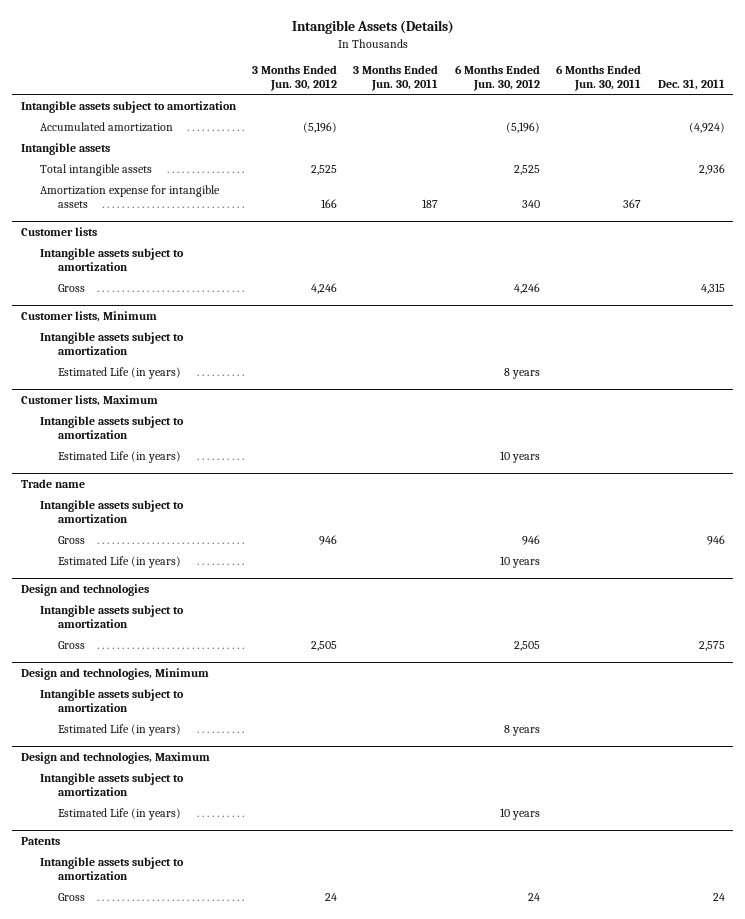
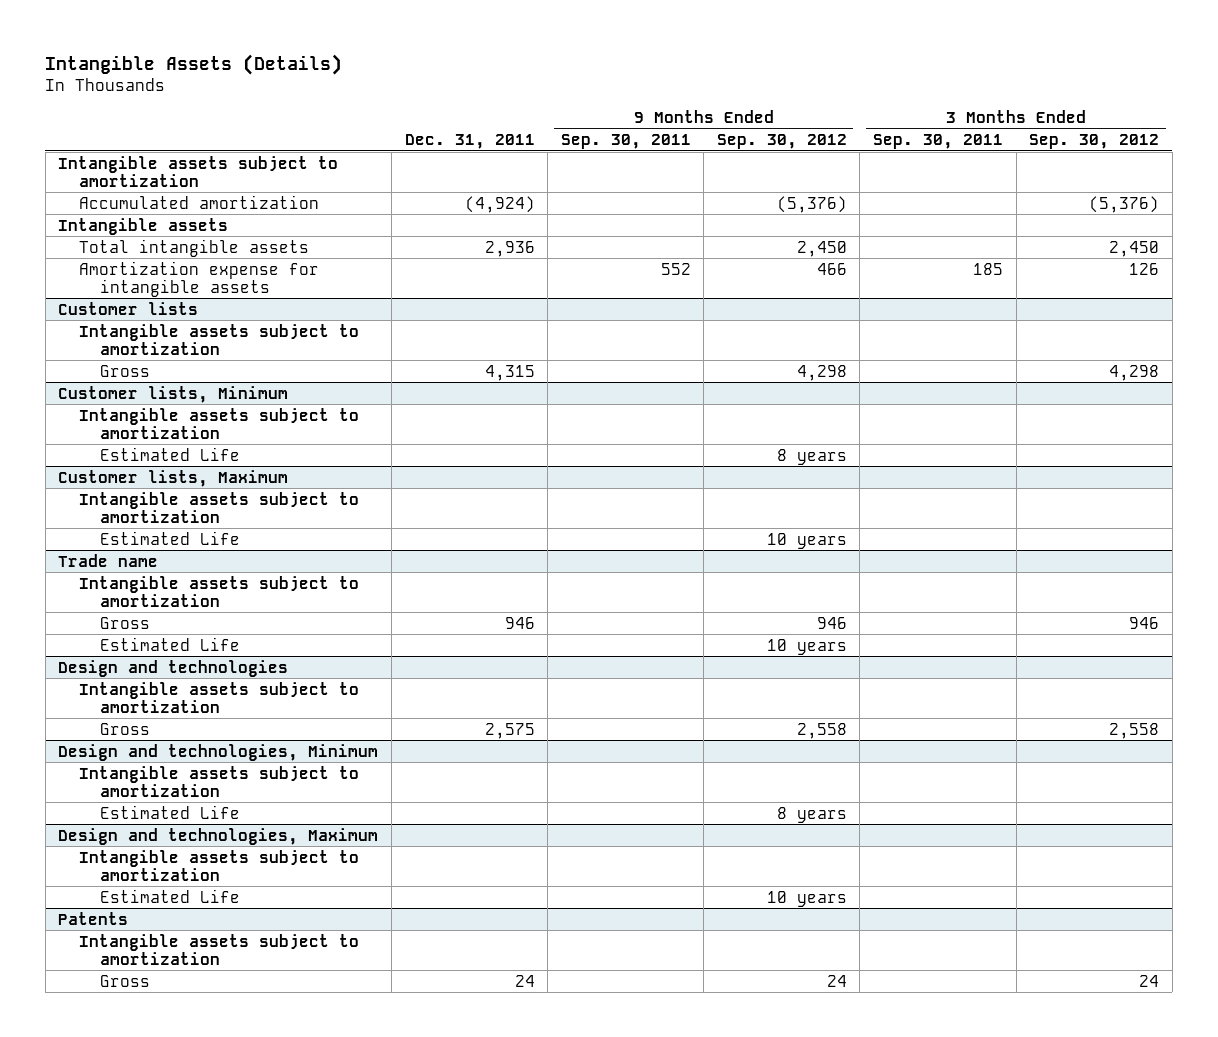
- | 3 Months Ended Jun. 30, 2012 | 3 Months Ended Jun. 30, 2011 | 6 Months Ended Jun. 30, 2012 | 6 Months Ended Jun. 30, 2011 | Dec. 31, 2011
+ | Dec. 31, 2011 | 9 Months Ended Sep. 30, 2011 | 9 Months Ended Sep. 30, 2012 | 3 Months Ended Sep. 30, 2011 | 3 Months Ended Sep. 30, 2012
@ Customer lists, Minimum
- Estimated Life (in years) | | | 8 years | |
+ Estimated Life | | | 8 years | |
@ Customer lists, Maximum
- Estimated Life (in years) | | | 10 years | |
+ Estimated Life | | | 10 years | |
@ Trade name
- Estimated Life (in years) | | | 10 years | |
+ Estimated Life | | | 10 years | |
@ Design and technologies, Minimum
- Estimated Life (in years) | | | 8 years | |
+ Estimated Life | | | 8 years | |
@ Design and technologies, Maximum
- Estimated Life (in years) | | | 10 years | |
+ Estimated Life | | | 10 years | |

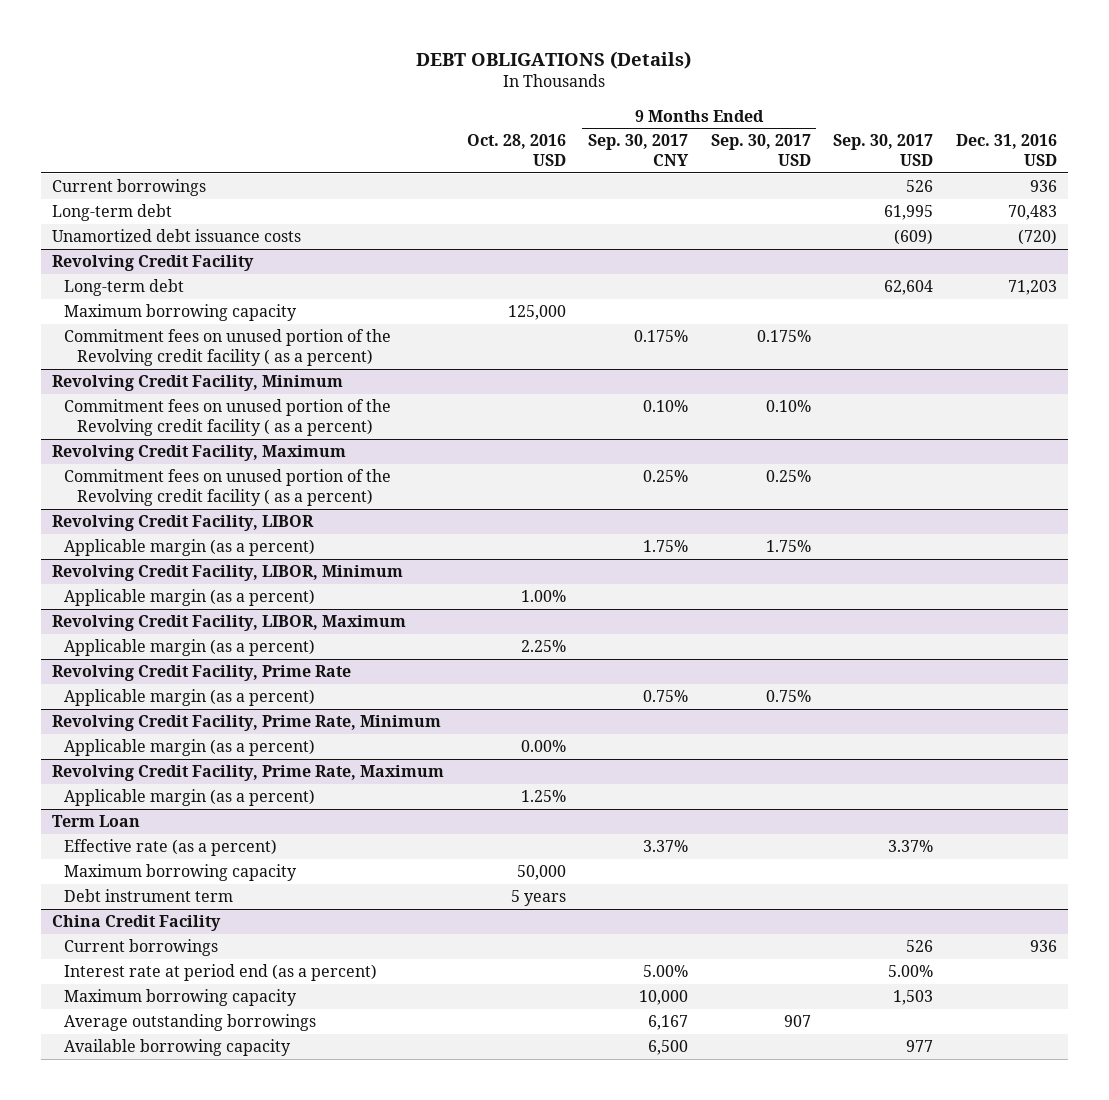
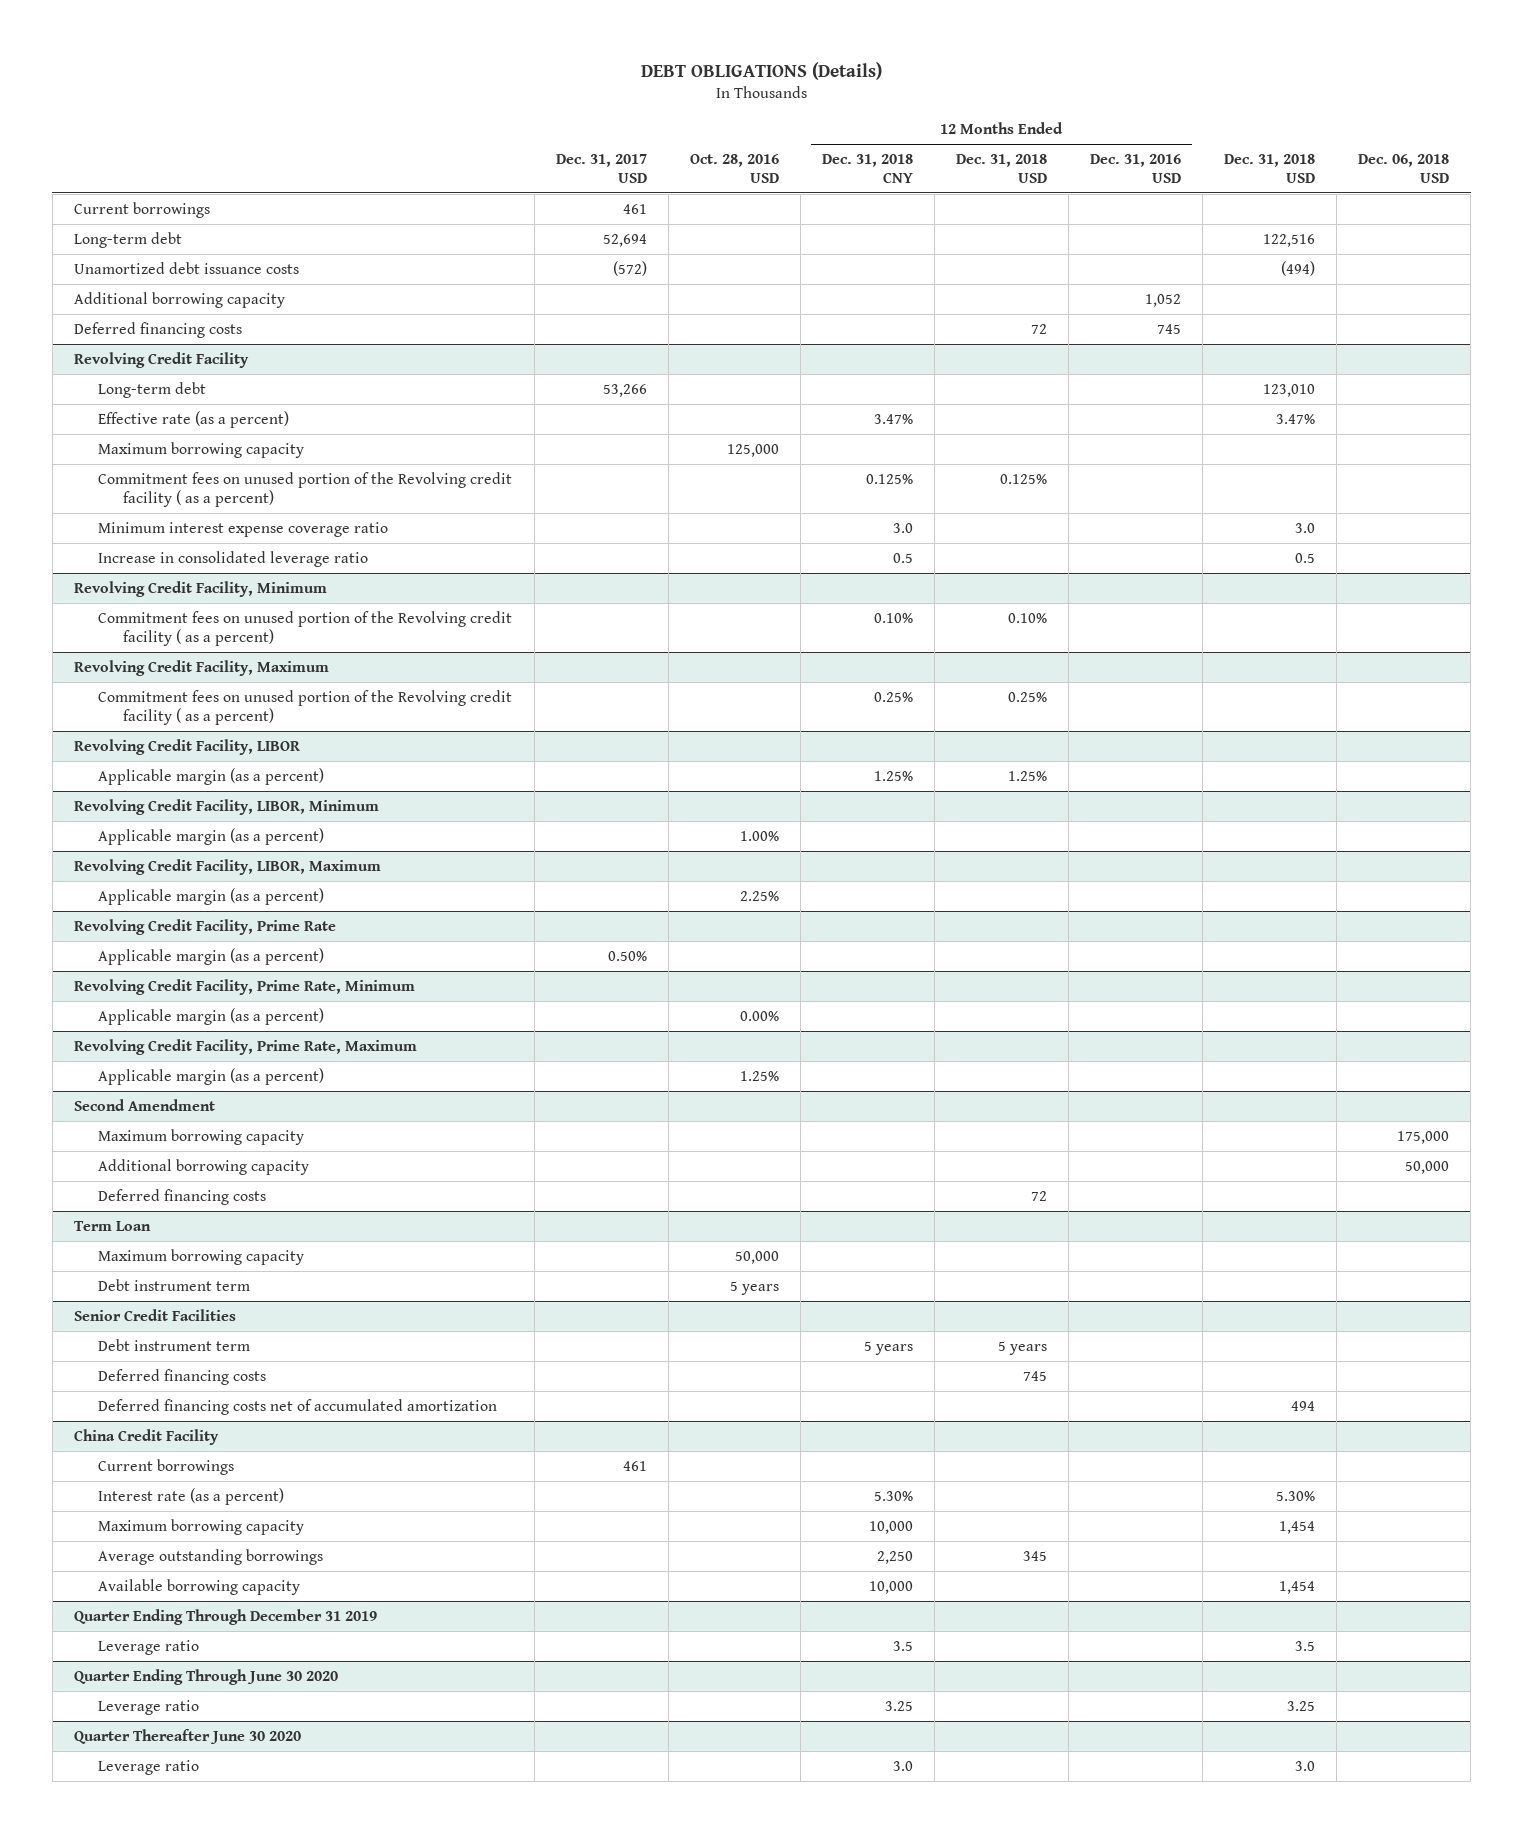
- | Oct. 28, 2016 USD | 9 Months Ended Sep. 30, 2017 CNY | 9 Months Ended Sep. 30, 2017 USD | Sep. 30, 2017 USD | Dec. 31, 2016 USD
+ | Dec. 31, 2017 USD | Oct. 28, 2016 USD | 12 Months Ended Dec. 31, 2018 CNY | 12 Months Ended Dec. 31, 2018 USD | 12 Months Ended Dec. 31, 2016 USD | Dec. 31, 2018 USD | Dec. 06, 2018 USD
+ Additional borrowing capacity | | | | | 1,052 | |
+ Deferred financing costs | | | | 72 | 745 | |
@ Revolving Credit Facility
+ Effective rate (as a percent) | | | 3.47% | | | 3.47% |
+ Minimum interest expense coverage ratio | | | 3.0 | | | 3.0 |
+ Increase in consolidated leverage ratio | | | 0.5 | | | 0.5 |
+ Second Amendment
+ Maximum borrowing capacity | | | | | | | 175,000
+ Additional borrowing capacity | | | | | | | 50,000
+ Deferred financing costs | | | | 72 | | |
@ Term Loan
- Effective rate (as a percent) | | 3.37% | | 3.37% |
+ Senior Credit Facilities
+ Debt instrument term | | | 5 years | 5 years | | |
+ Deferred financing costs | | | | 745 | | |
+ Deferred financing costs net of accumulated amortization | | | | | | 494 |
@ China Credit Facility
- Interest rate at period end (as a percent) | | 5.00% | | 5.00% |
+ Interest rate (as a percent) | | | 5.30% | | | 5.30% |
+ Quarter Ending Through December 31 2019
+ Leverage ratio | | | 3.5 | | | 3.5 |
+ Quarter Ending Through June 30 2020
+ Leverage ratio | | | 3.25 | | | 3.25 |
+ Quarter Thereafter June 30 2020
+ Leverage ratio | | | 3.0 | | | 3.0 |

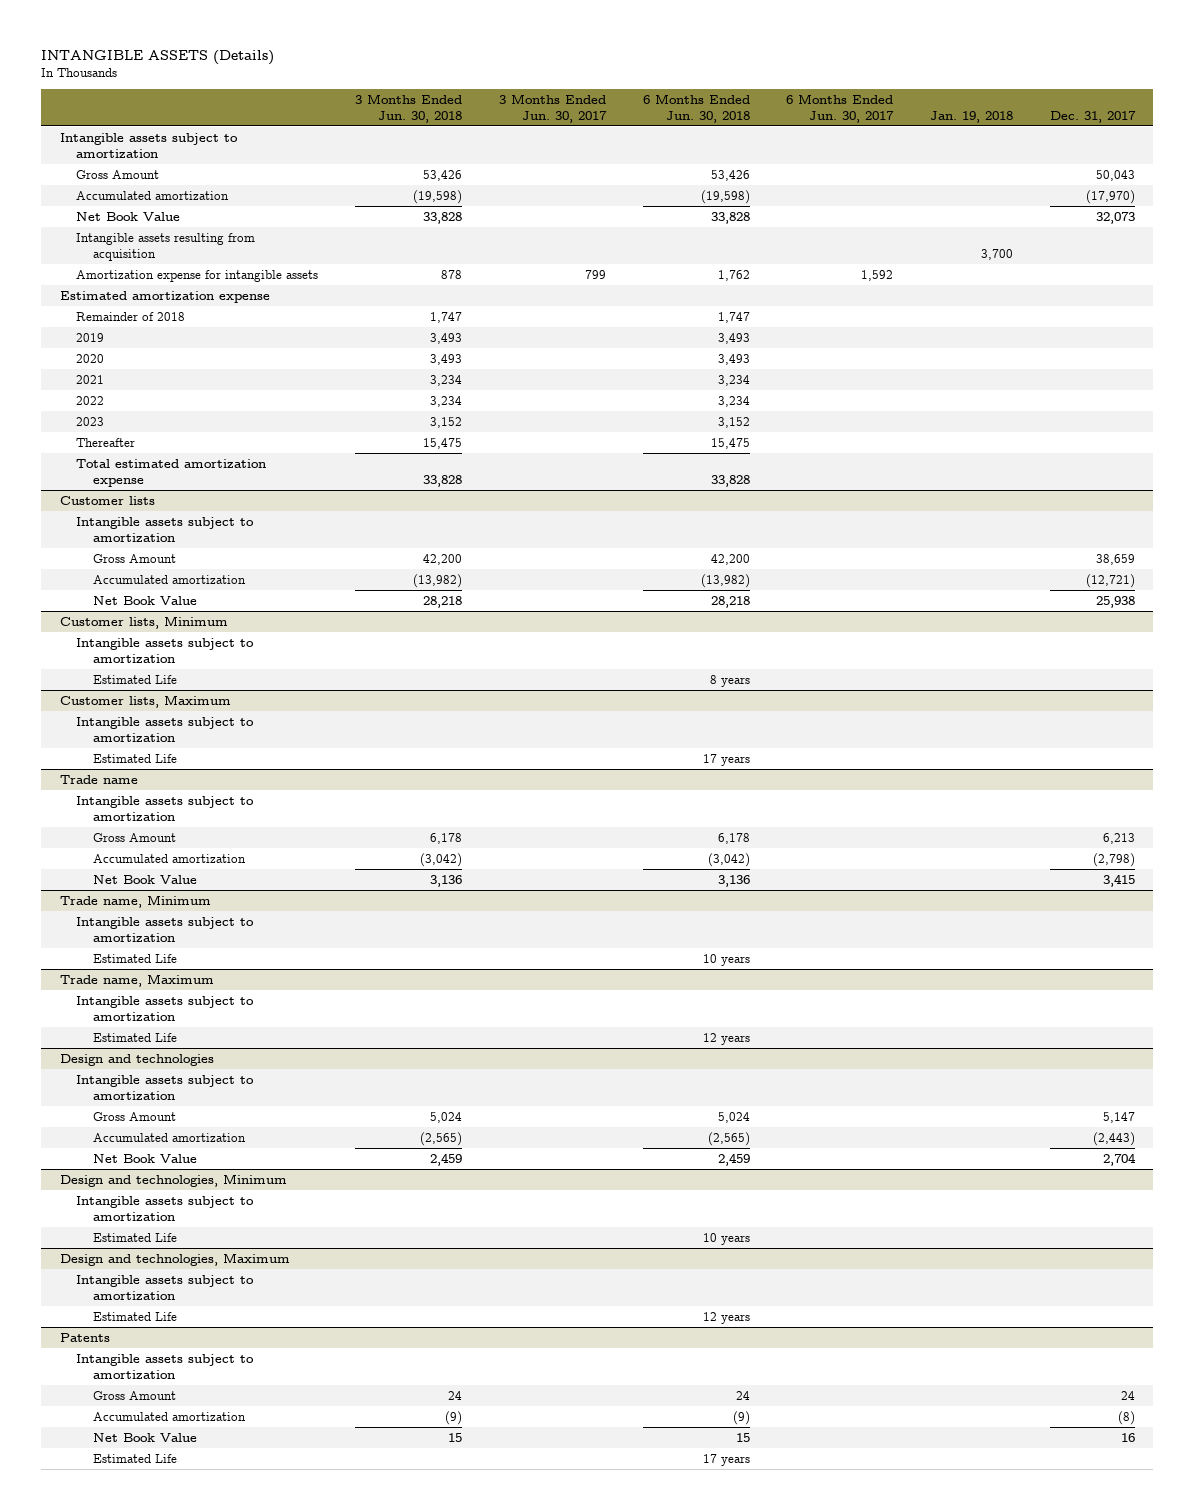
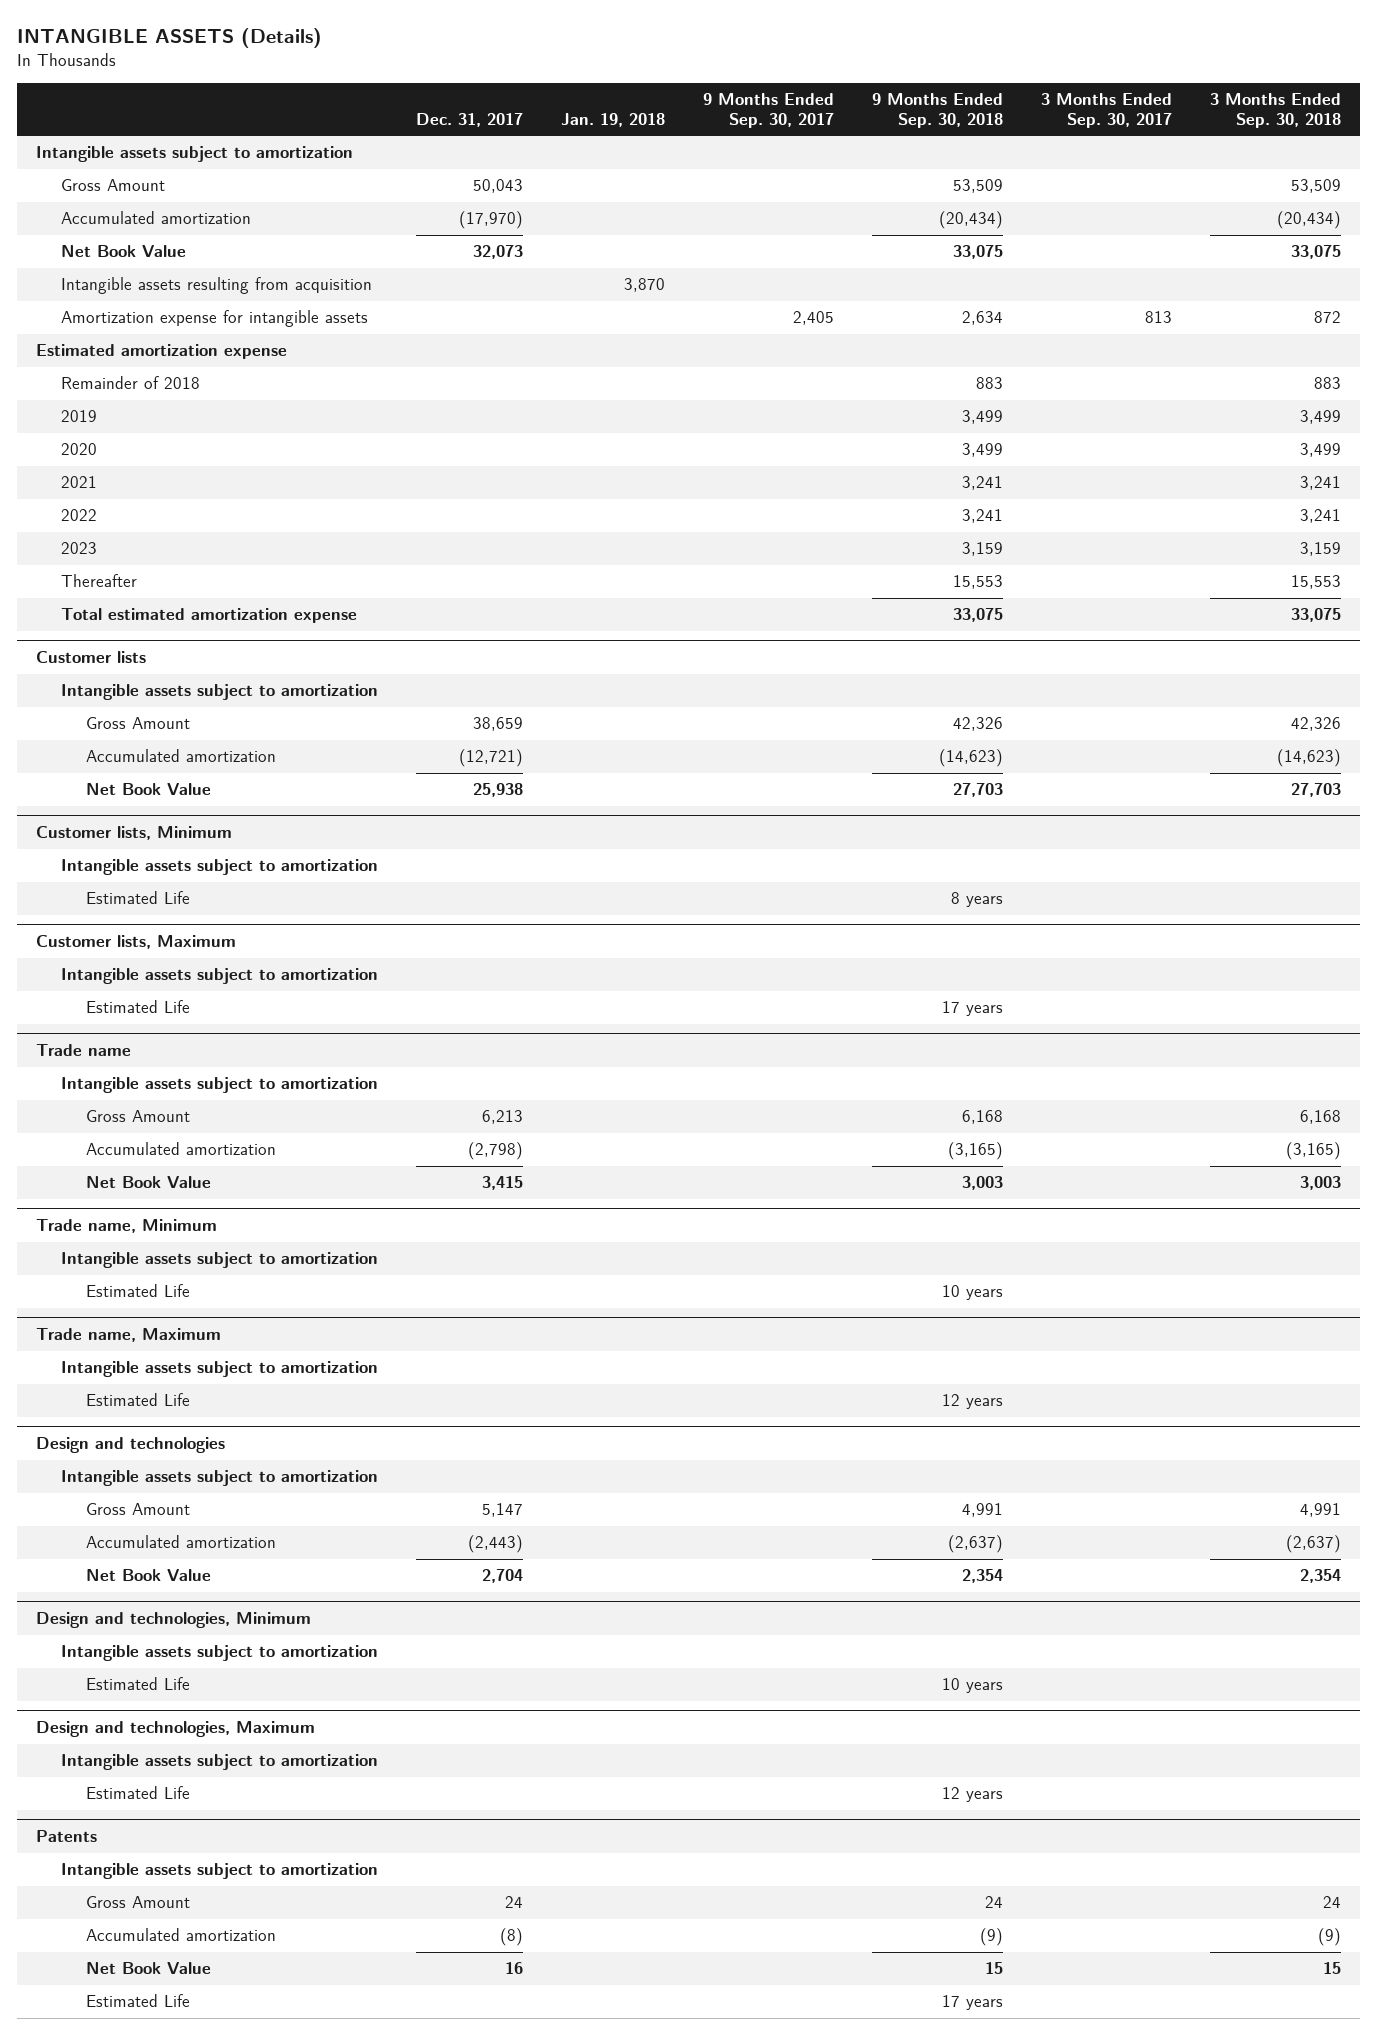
- | 3 Months Ended Jun. 30, 2018 | 3 Months Ended Jun. 30, 2017 | 6 Months Ended Jun. 30, 2018 | 6 Months Ended Jun. 30, 2017 | Jan. 19, 2018 | Dec. 31, 2017
+ | Dec. 31, 2017 | Jan. 19, 2018 | 9 Months Ended Sep. 30, 2017 | 9 Months Ended Sep. 30, 2018 | 3 Months Ended Sep. 30, 2017 | 3 Months Ended Sep. 30, 2018
- Intangible assets resulting from acquisition | | | | | 3,700 |
+ Intangible assets resulting from acquisition | | 3,870 | | | |

